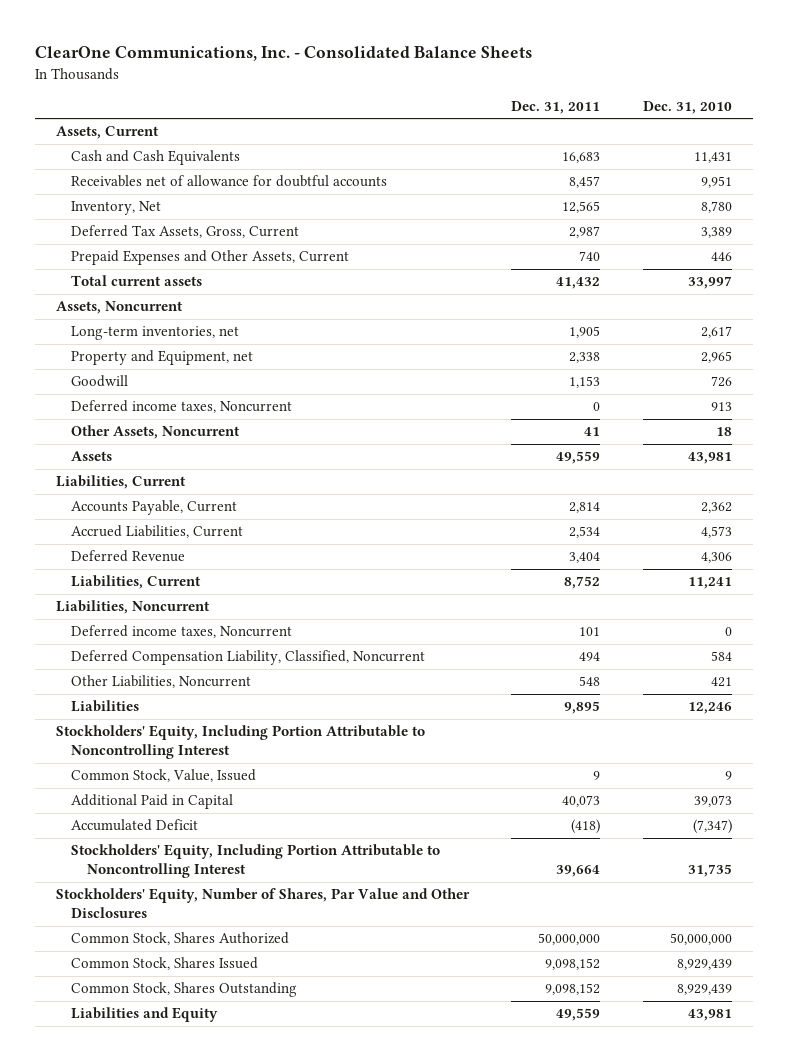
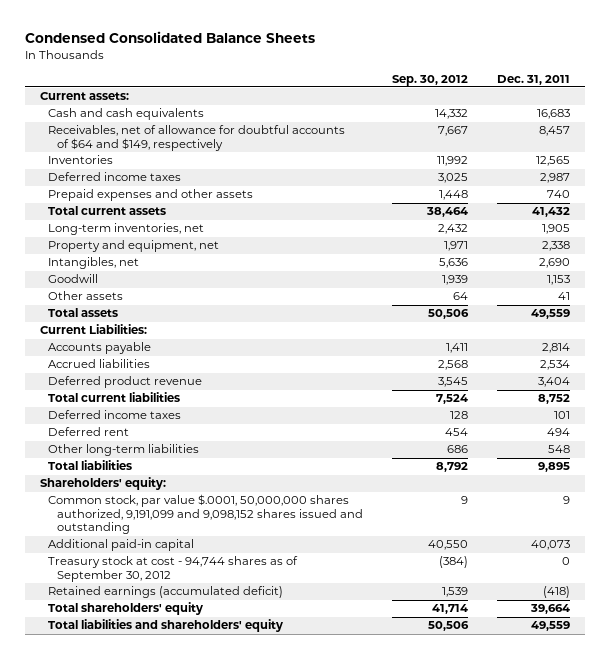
- ClearOne Communications, Inc. - Consolidated Balance Sheets
+ Condensed Consolidated Balance Sheets
- | Dec. 31, 2011 | Dec. 31, 2010
+ | Sep. 30, 2012 | Dec. 31, 2011
- Assets, Current
- Cash and Cash Equivalents | 16,683 | 11,431
- Receivables net of allowance for doubtful accounts | 8,457 | 9,951
- Inventory, Net | 12,565 | 8,780
- Deferred Tax Assets, Gross, Current | 2,987 | 3,389
- Prepaid Expenses and Other Assets, Current | 740 | 446
+ Current assets:
+ Cash and cash equivalents | 14,332 | 16,683
+ Receivables, net of allowance for doubtful accounts of $64 and $149, respectively | 7,667 | 8,457
+ Inventories | 11,992 | 12,565
+ Deferred income taxes | 3,025 | 2,987
+ Prepaid expenses and other assets | 1,448 | 740
- Assets, Noncurrent
- Property and Equipment, net | 2,338 | 2,965
+ Property and equipment, net | 1,971 | 2,338
+ Intangibles, net | 5,636 | 2,690
- Deferred income taxes, Noncurrent | 0 | 913
- Other Assets, Noncurrent | 41 | 18
- Assets | 49,559 | 43,981
- Liabilities, Current
- Accounts Payable, Current | 2,814 | 2,362
- Accrued Liabilities, Current | 2,534 | 4,573
- Deferred Revenue | 3,404 | 4,306
- Liabilities, Current | 8,752 | 11,241
- Liabilities, Noncurrent
- Deferred income taxes, Noncurrent | 101 | 0
- Deferred Compensation Liability, Classified, Noncurrent | 494 | 584
- Other Liabilities, Noncurrent | 548 | 421
- Liabilities | 9,895 | 12,246
- Stockholders' Equity, Including Portion Attributable to Noncontrolling Interest
- Common Stock, Value, Issued | 9 | 9
- Additional Paid in Capital | 40,073 | 39,073
- Accumulated Deficit | (418) | (7,347)
- Stockholders' Equity, Including Portion Attributable to Noncontrolling Interest | 39,664 | 31,735
- Stockholders' Equity, Number of Shares, Par Value and Other Disclosures
- Common Stock, Shares Authorized | 50,000,000 | 50,000,000
- Common Stock, Shares Issued | 9,098,152 | 8,929,439
- Common Stock, Shares Outstanding | 9,098,152 | 8,929,439
- Liabilities and Equity | 49,559 | 43,981
+ Other assets | 64 | 41
+ Total assets | 50,506 | 49,559
+ Current Liabilities:
+ Accounts payable | 1,411 | 2,814
+ Accrued liabilities | 2,568 | 2,534
+ Deferred product revenue | 3,545 | 3,404
+ Total current liabilities | 7,524 | 8,752
+ Deferred income taxes | 128 | 101
+ Deferred rent | 454 | 494
+ Other long-term liabilities | 686 | 548
+ Total liabilities | 8,792 | 9,895
+ Shareholders' equity:
+ Common stock, par value $.0001, 50,000,000 shares authorized, 9,191,099 and 9,098,152 shares issued and outstanding | 9 | 9
+ Additional paid-in capital | 40,550 | 40,073
+ Treasury stock at cost - 94,744 shares as of September 30, 2012 | (384) | 0
+ Retained earnings (accumulated deficit) | 1,539 | (418)
+ Total shareholders' equity | 41,714 | 39,664
+ Total liabilities and shareholders' equity | 50,506 | 49,559

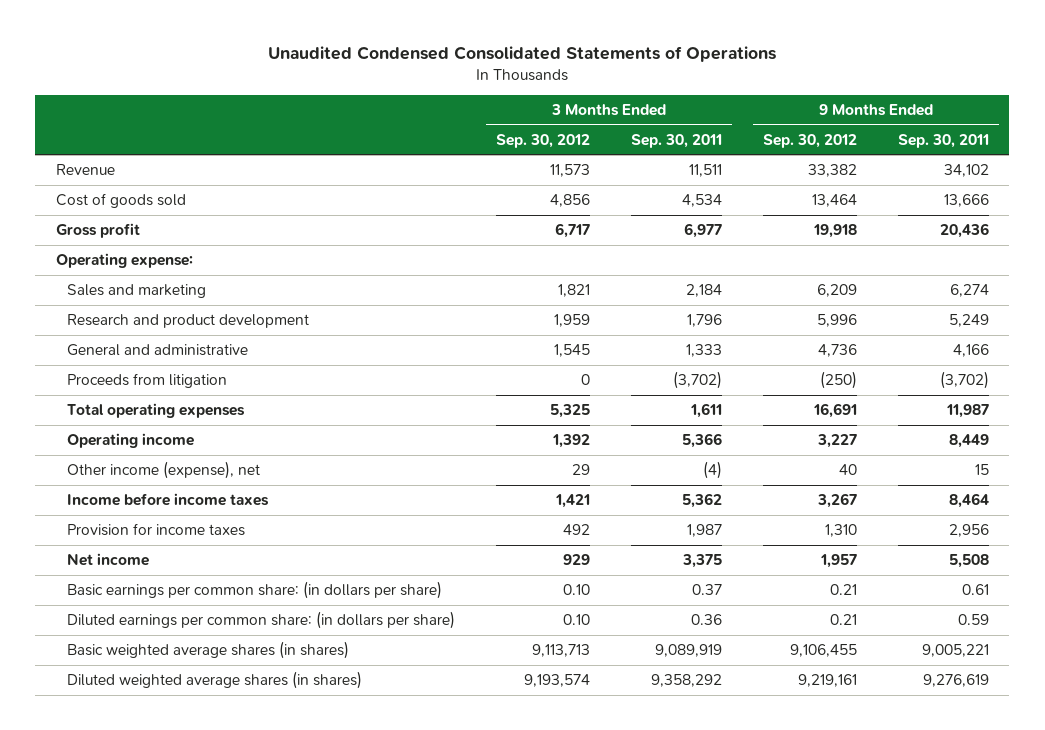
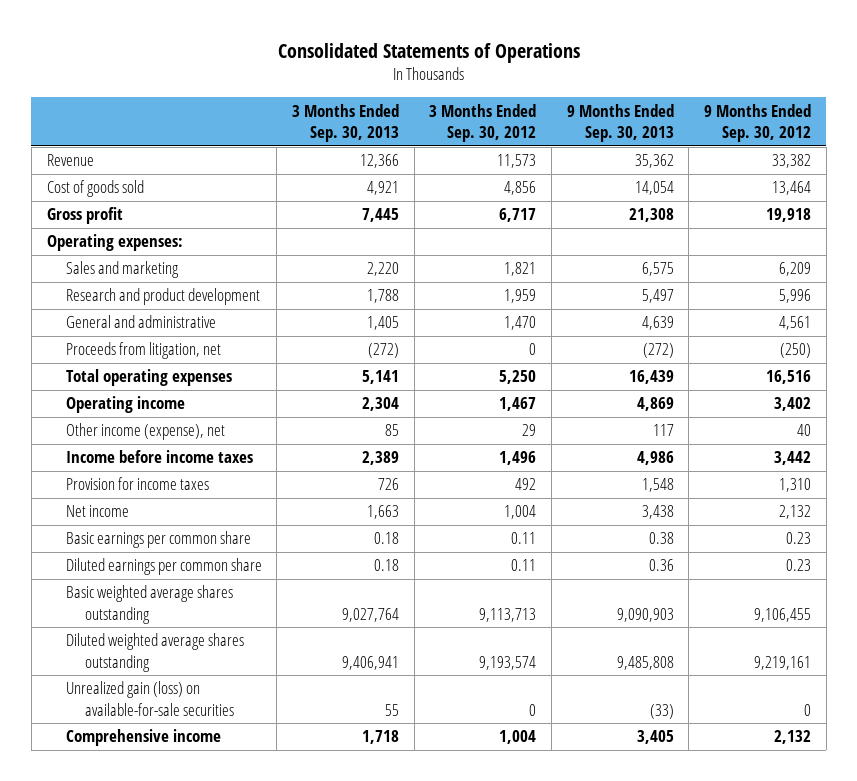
- Unaudited Condensed Consolidated Statements of Operations
+ Consolidated Statements of Operations
- | 3 Months Ended Sep. 30, 2012 | 3 Months Ended Sep. 30, 2011 | 9 Months Ended Sep. 30, 2012 | 9 Months Ended Sep. 30, 2011
+ | 3 Months Ended Sep. 30, 2013 | 3 Months Ended Sep. 30, 2012 | 9 Months Ended Sep. 30, 2013 | 9 Months Ended Sep. 30, 2012
- Operating expense:
+ Operating expenses:
- General and administrative | 1,545 | 1,333 | 4,736 | 4,166
- Proceeds from litigation | 0 | (3,702) | (250) | (3,702)
- Total operating expenses | 5,325 | 1,611 | 16,691 | 11,987
- Operating income | 1,392 | 5,366 | 3,227 | 8,449
+ General and administrative | 1,405 | 1,470 | 4,639 | 4,561
+ Proceeds from litigation, net | (272) | 0 | (272) | (250)
+ Total operating expenses | 5,141 | 5,250 | 16,439 | 16,516
+ Operating income | 2,304 | 1,467 | 4,869 | 3,402
- Income before income taxes | 1,421 | 5,362 | 3,267 | 8,464
+ Income before income taxes | 2,389 | 1,496 | 4,986 | 3,442
- Net income | 929 | 3,375 | 1,957 | 5,508
- Basic earnings per common share: (in dollars per share) | 0.10 | 0.37 | 0.21 | 0.61
- Diluted earnings per common share: (in dollars per share) | 0.10 | 0.36 | 0.21 | 0.59
- Basic weighted average shares (in shares) | 9,113,713 | 9,089,919 | 9,106,455 | 9,005,221
- Diluted weighted average shares (in shares) | 9,193,574 | 9,358,292 | 9,219,161 | 9,276,619
+ Net income | 1,663 | 1,004 | 3,438 | 2,132
+ Basic earnings per common share | 0.18 | 0.11 | 0.38 | 0.23
+ Diluted earnings per common share | 0.18 | 0.11 | 0.36 | 0.23
+ Basic weighted average shares outstanding | 9,027,764 | 9,113,713 | 9,090,903 | 9,106,455
+ Diluted weighted average shares outstanding | 9,406,941 | 9,193,574 | 9,485,808 | 9,219,161
+ Unrealized gain (loss) on available-for-sale securities | 55 | 0 | (33) | 0
+ Comprehensive income | 1,718 | 1,004 | 3,405 | 2,132

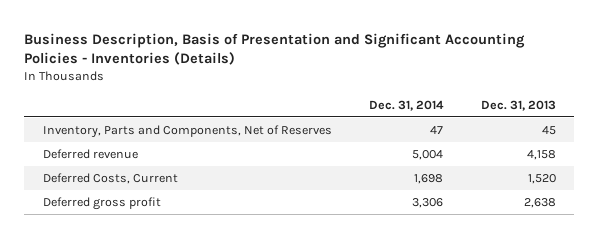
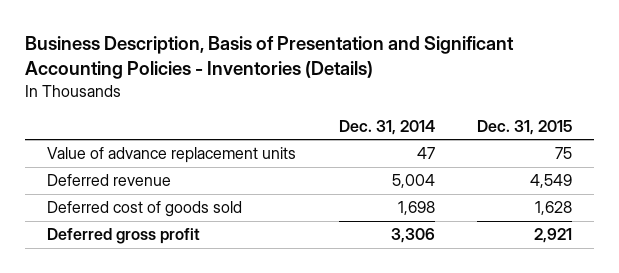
- | Dec. 31, 2014 | Dec. 31, 2013
+ | Dec. 31, 2014 | Dec. 31, 2015
- Inventory, Parts and Components, Net of Reserves | 47 | 45
+ Value of advance replacement units | 47 | 75
- Deferred Costs, Current | 1,698 | 1,520
+ Deferred cost of goods sold | 1,698 | 1,628

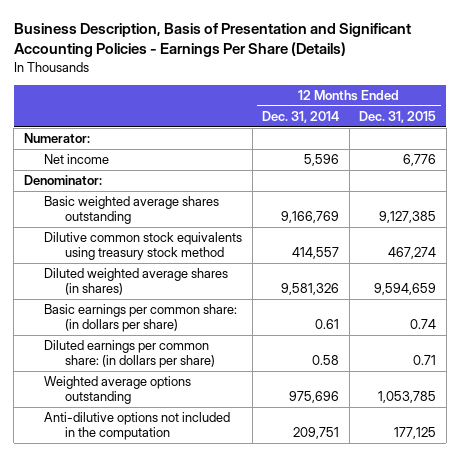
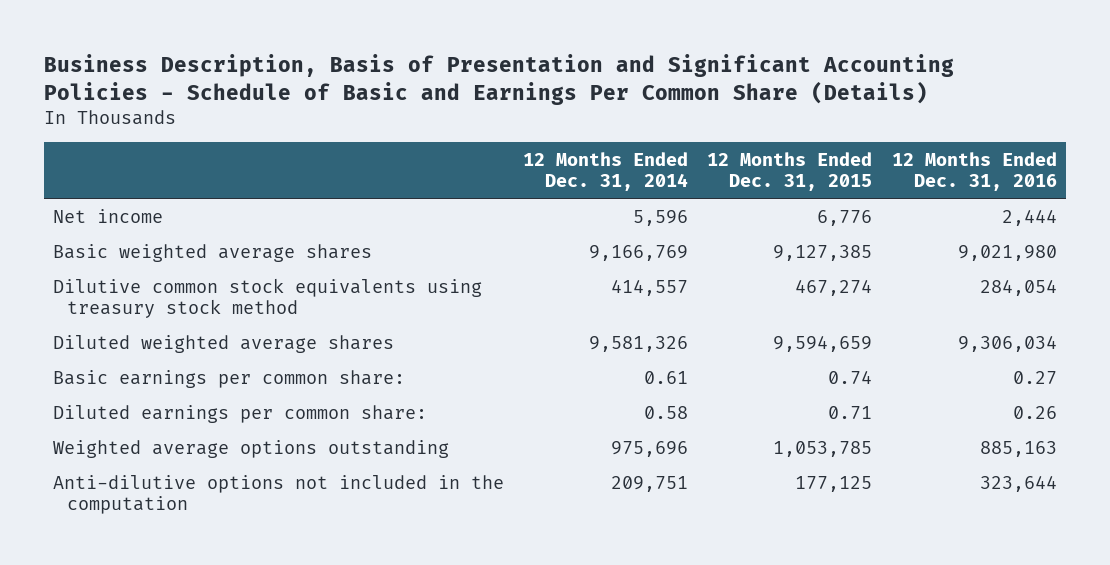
- Business Description, Basis of Presentation and Significant Accounting Policies - Earnings Per Share (Details)
+ Business Description, Basis of Presentation and Significant Accounting Policies - Schedule of Basic and Earnings Per Common Share (Details)
- | 12 Months Ended Dec. 31, 2014 | 12 Months Ended Dec. 31, 2015
+ | 12 Months Ended Dec. 31, 2014 | 12 Months Ended Dec. 31, 2015 | 12 Months Ended Dec. 31, 2016
- Numerator:
- Denominator:
- Basic weighted average shares outstanding | 9,166,769 | 9,127,385
+ Basic weighted average shares | 9,166,769 | 9,127,385 | 9,021,980
- Diluted weighted average shares (in shares) | 9,581,326 | 9,594,659
- Basic earnings per common share: (in dollars per share) | 0.61 | 0.74
- Diluted earnings per common share: (in dollars per share) | 0.58 | 0.71
+ Diluted weighted average shares | 9,581,326 | 9,594,659 | 9,306,034
+ Basic earnings per common share: | 0.61 | 0.74 | 0.27
+ Diluted earnings per common share: | 0.58 | 0.71 | 0.26

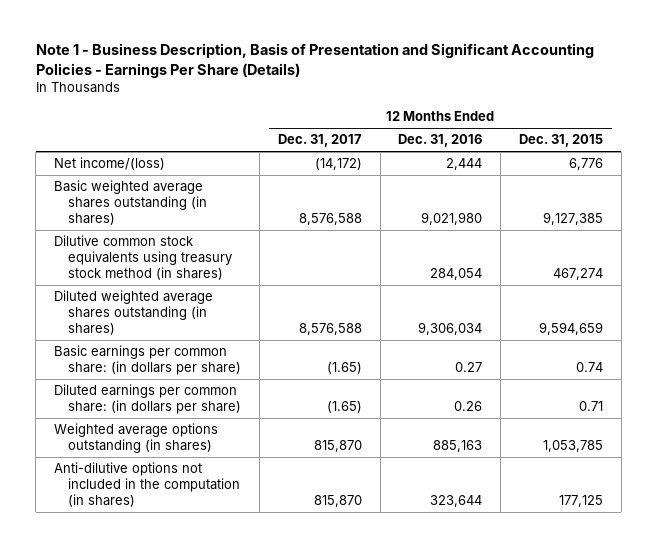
- Business Description, Basis of Presentation and Significant Accounting Policies - Schedule of Basic and Earnings Per Common Share (Details)
+ Note 1 - Business Description, Basis of Presentation and Significant Accounting Policies - Earnings Per Share (Details)
- | 12 Months Ended Dec. 31, 2014 | 12 Months Ended Dec. 31, 2015 | 12 Months Ended Dec. 31, 2016
+ | 12 Months Ended Dec. 31, 2017 | 12 Months Ended Dec. 31, 2016 | 12 Months Ended Dec. 31, 2015
- Net income | 5,596 | 6,776 | 2,444
- Basic weighted average shares | 9,166,769 | 9,127,385 | 9,021,980
- Dilutive common stock equivalents using treasury stock method | 414,557 | 467,274 | 284,054
- Diluted weighted average shares | 9,581,326 | 9,594,659 | 9,306,034
- Basic earnings per common share: | 0.61 | 0.74 | 0.27
- Diluted earnings per common share: | 0.58 | 0.71 | 0.26
- Weighted average options outstanding | 975,696 | 1,053,785 | 885,163
- Anti-dilutive options not included in the computation | 209,751 | 177,125 | 323,644
+ Net income/(loss) | (14,172) | 2,444 | 6,776
+ Basic weighted average shares outstanding (in shares) | 8,576,588 | 9,021,980 | 9,127,385
+ Dilutive common stock equivalents using treasury stock method (in shares) | | 284,054 | 467,274
+ Diluted weighted average shares outstanding (in shares) | 8,576,588 | 9,306,034 | 9,594,659
+ Basic earnings per common share: (in dollars per share) | (1.65) | 0.27 | 0.74
+ Diluted earnings per common share: (in dollars per share) | (1.65) | 0.26 | 0.71
+ Weighted average options outstanding (in shares) | 815,870 | 885,163 | 1,053,785
+ Anti-dilutive options not included in the computation (in shares) | 815,870 | 323,644 | 177,125

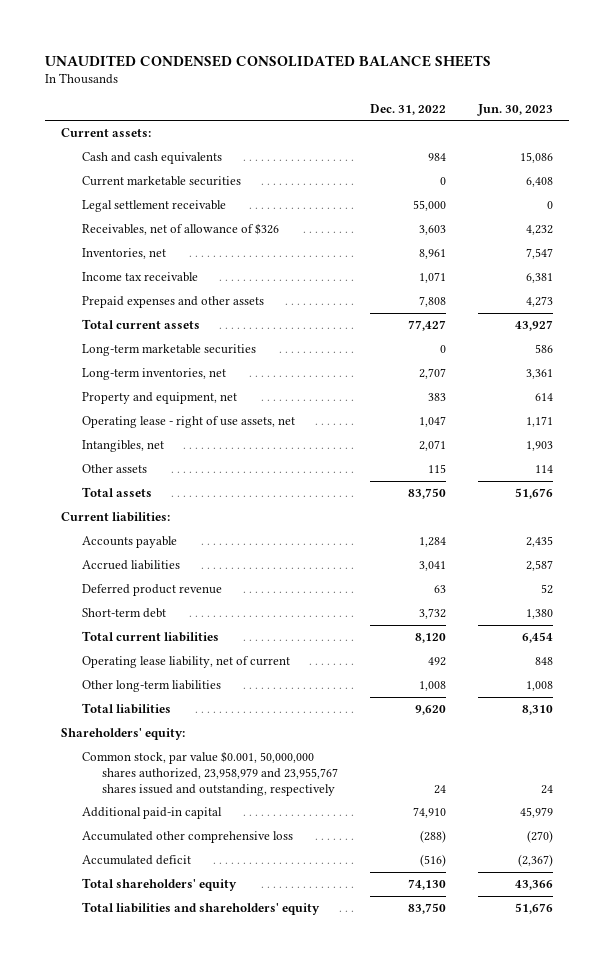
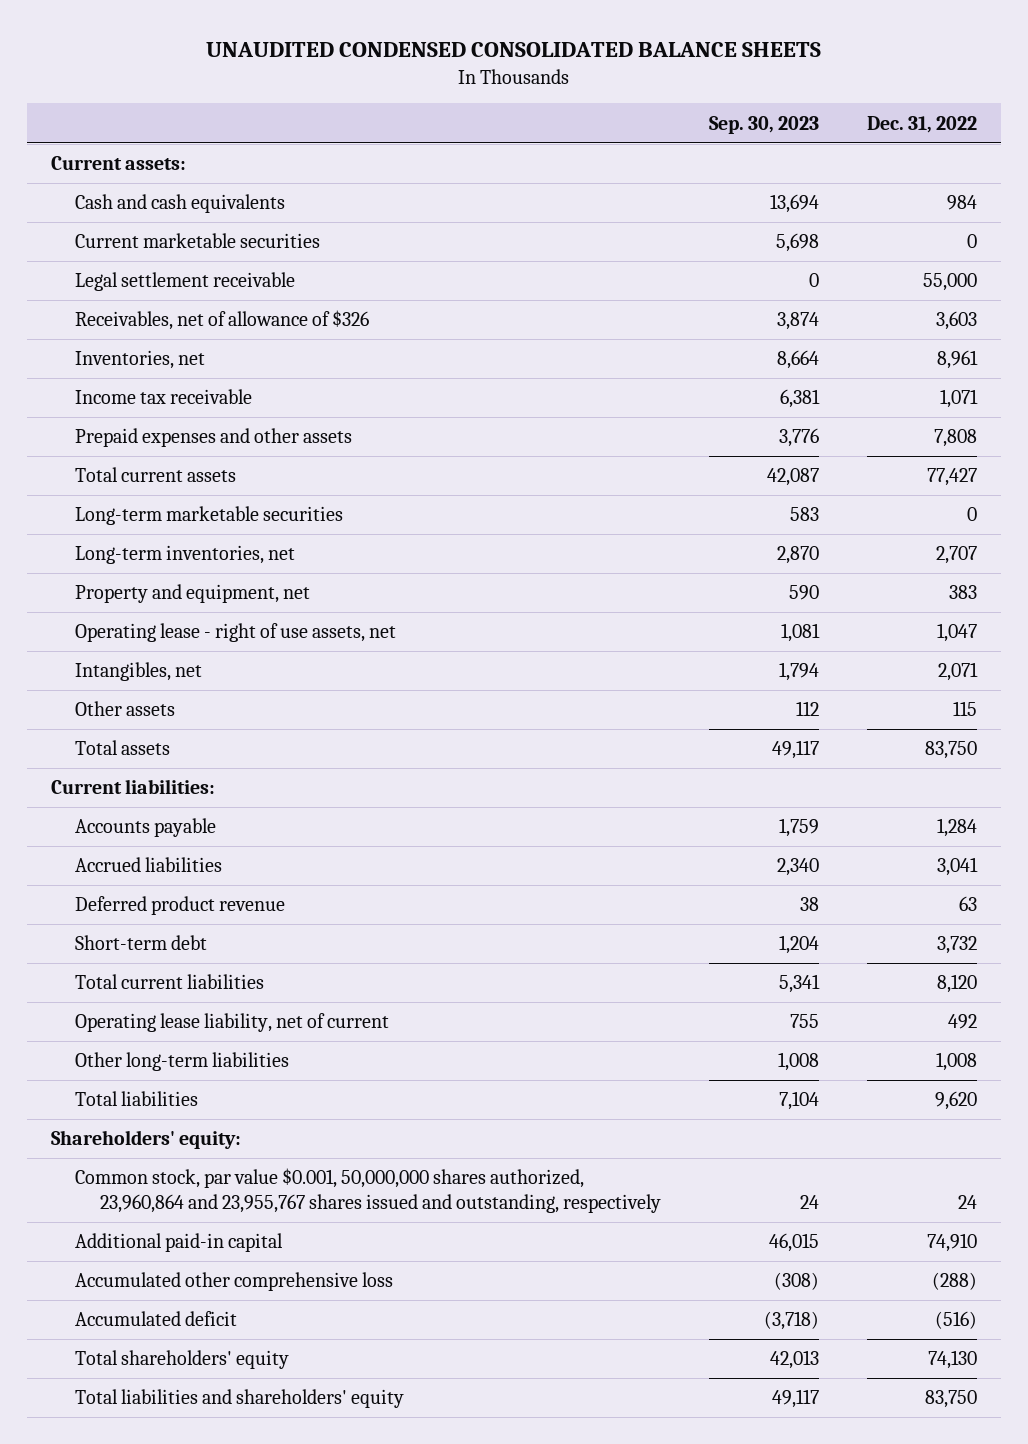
- | Dec. 31, 2022 | Jun. 30, 2023
+ | Sep. 30, 2023 | Dec. 31, 2022
- Common stock, par value $0.001, 50,000,000 shares authorized, 23,958,979 and 23,955,767 shares issued and outstanding, respectively | 24 | 24
+ Common stock, par value $0.001, 50,000,000 shares authorized, 23,960,864 and 23,955,767 shares issued and outstanding, respectively | 24 | 24

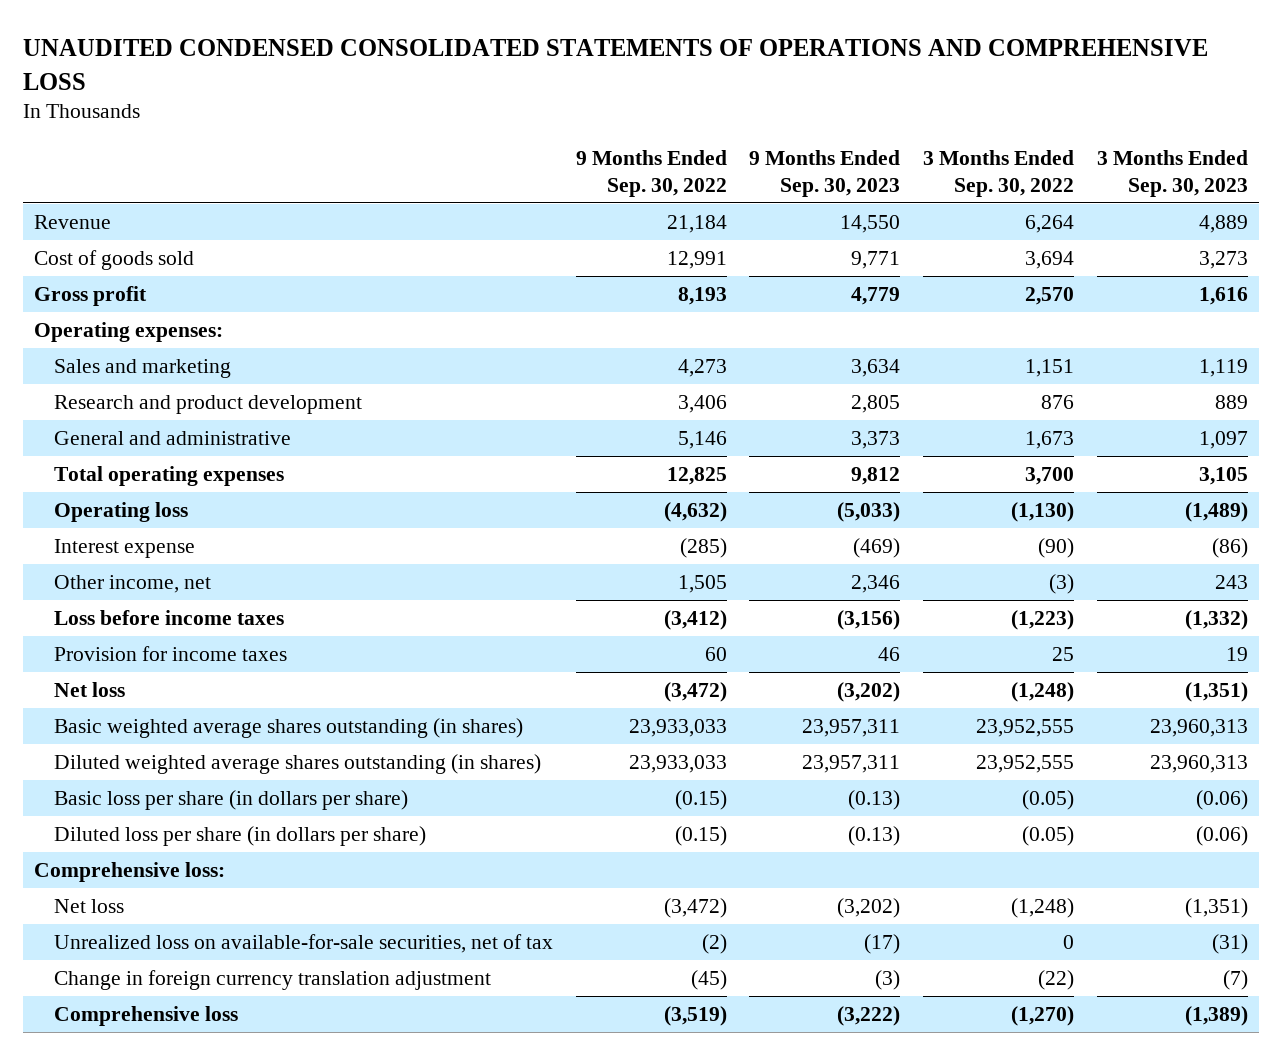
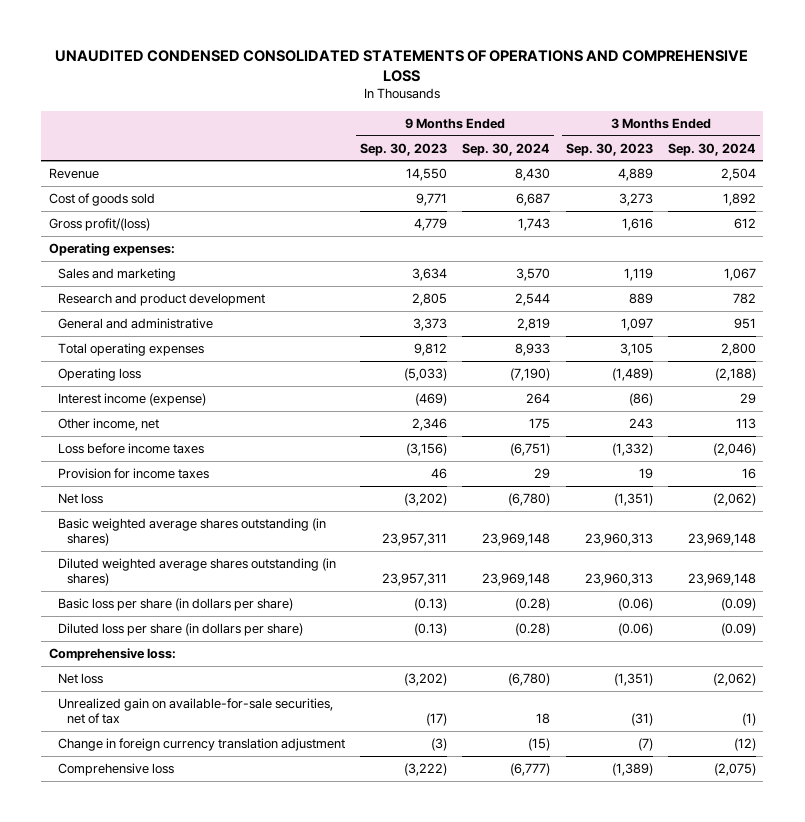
- | 9 Months Ended Sep. 30, 2022 | 9 Months Ended Sep. 30, 2023 | 3 Months Ended Sep. 30, 2022 | 3 Months Ended Sep. 30, 2023
+ | 9 Months Ended Sep. 30, 2023 | 9 Months Ended Sep. 30, 2024 | 3 Months Ended Sep. 30, 2023 | 3 Months Ended Sep. 30, 2024
- Gross profit | 8,193 | 4,779 | 2,570 | 1,616
+ Gross profit/(loss) | 4,779 | 1,743 | 1,616 | 612
- Interest expense | (285) | (469) | (90) | (86)
+ Interest income (expense) | (469) | 264 | (86) | 29
- Unrealized loss on available-for-sale securities, net of tax | (2) | (17) | 0 | (31)
+ Unrealized gain on available-for-sale securities, net of tax | (17) | 18 | (31) | (1)

